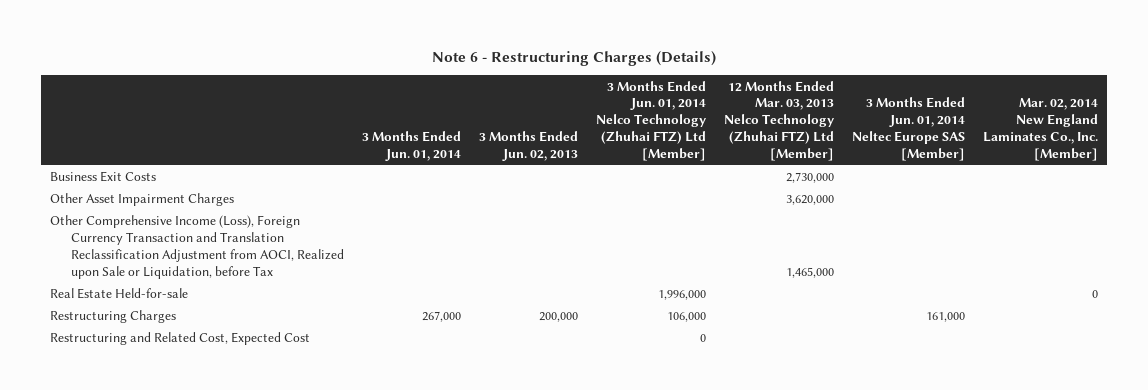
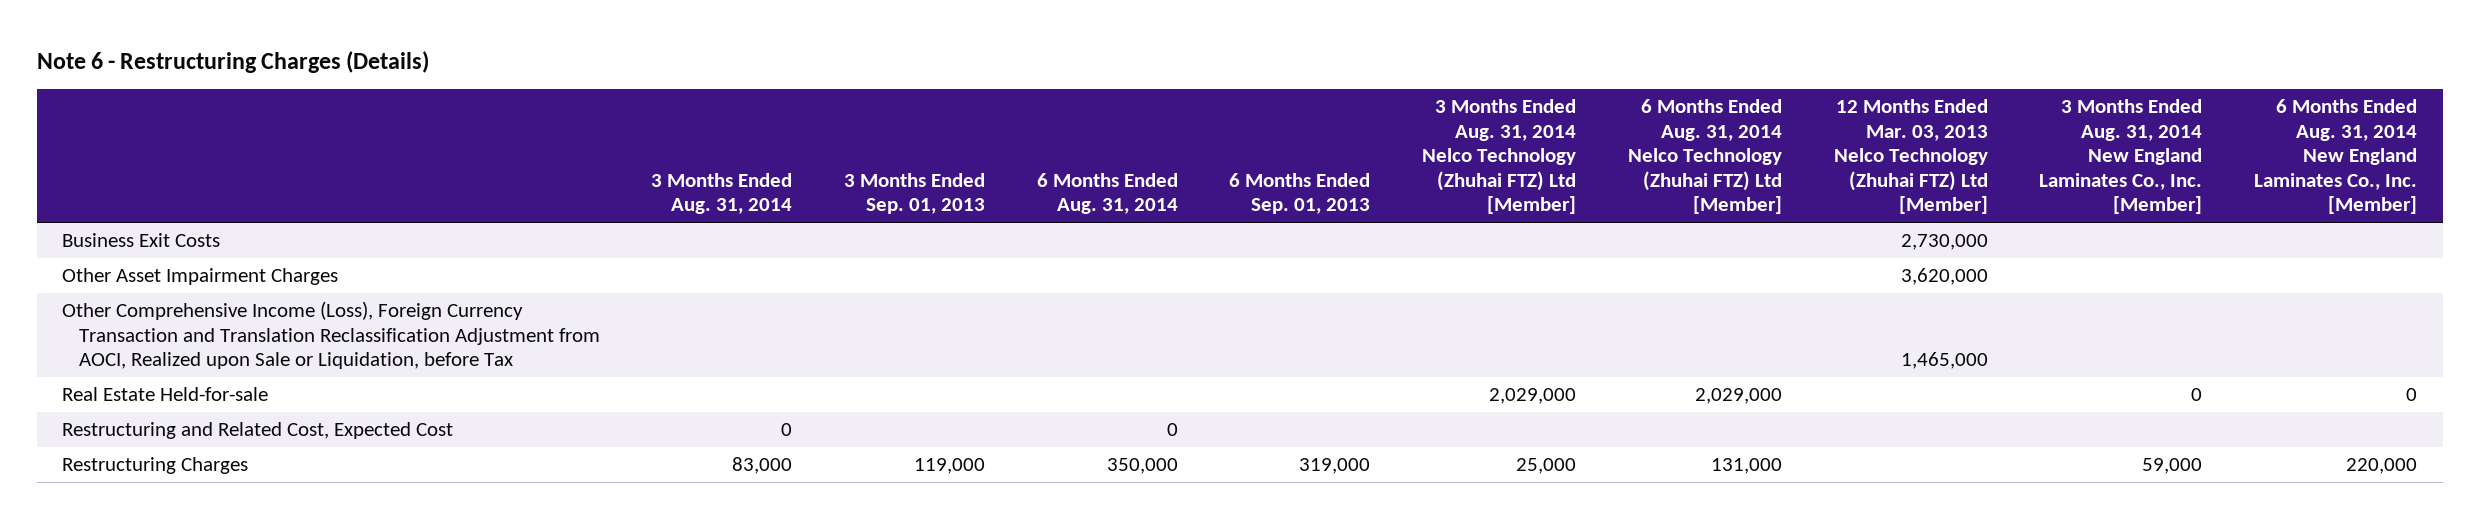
- | 3 Months Ended Jun. 01, 2014 | 3 Months Ended Jun. 02, 2013 | 3 Months Ended Jun. 01, 2014 Nelco Technology (Zhuhai FTZ) Ltd [Member] | 12 Months Ended Mar. 03, 2013 Nelco Technology (Zhuhai FTZ) Ltd [Member] | 3 Months Ended Jun. 01, 2014 Neltec Europe SAS [Member] | Mar. 02, 2014 New England Laminates Co., Inc. [Member]
+ | 3 Months Ended Aug. 31, 2014 | 3 Months Ended Sep. 01, 2013 | 6 Months Ended Aug. 31, 2014 | 6 Months Ended Sep. 01, 2013 | 3 Months Ended Aug. 31, 2014 Nelco Technology (Zhuhai FTZ) Ltd [Member] | 6 Months Ended Aug. 31, 2014 Nelco Technology (Zhuhai FTZ) Ltd [Member] | 12 Months Ended Mar. 03, 2013 Nelco Technology (Zhuhai FTZ) Ltd [Member] | 3 Months Ended Aug. 31, 2014 New England Laminates Co., Inc. [Member] | 6 Months Ended Aug. 31, 2014 New England Laminates Co., Inc. [Member]
moved down: Restructuring Charges | 83,000 | 119,000 | 350,000 | 319,000 | 25,000 | 131,000 | | 59,000 | 220,000

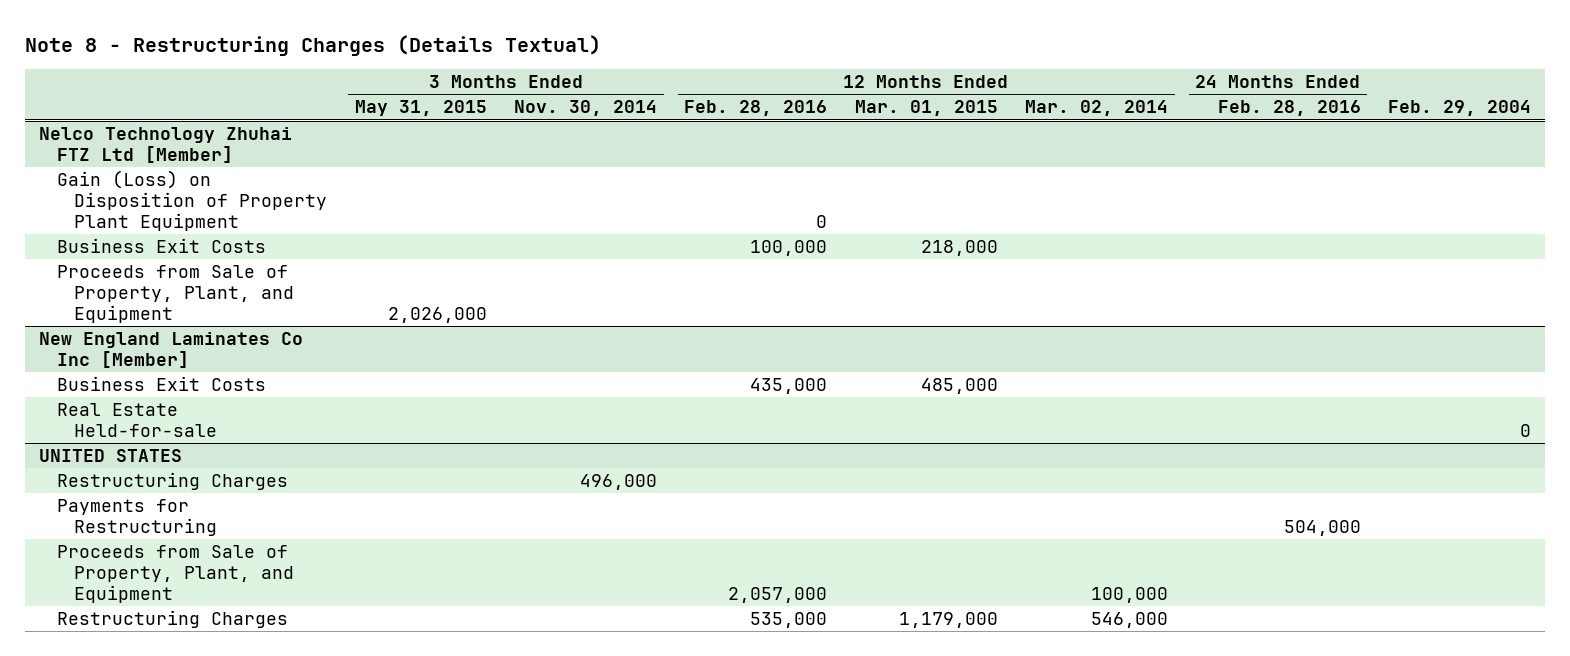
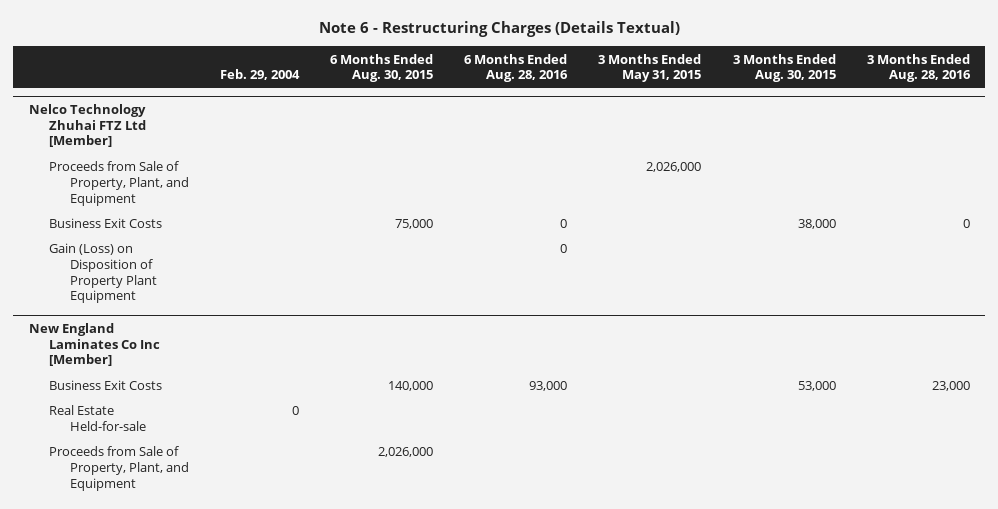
- Note 8 - Restructuring Charges (Details Textual)
+ Note 6 - Restructuring Charges (Details Textual)
- | 3 Months Ended May 31, 2015 | 3 Months Ended Nov. 30, 2014 | 12 Months Ended Feb. 28, 2016 | 12 Months Ended Mar. 01, 2015 | 12 Months Ended Mar. 02, 2014 | 24 Months Ended Feb. 28, 2016 | Feb. 29, 2004
+ | Feb. 29, 2004 | 6 Months Ended Aug. 30, 2015 | 6 Months Ended Aug. 28, 2016 | 3 Months Ended May 31, 2015 | 3 Months Ended Aug. 30, 2015 | 3 Months Ended Aug. 28, 2016
@ Nelco Technology Zhuhai FTZ Ltd [Member]
moved down: Business Exit Costs | | 75,000 | 0 | | 38,000 | 0
moved down: Gain (Loss) on Disposition of Property Plant Equipment | | | 0 | | |
- UNITED STATES
- Restructuring Charges | | 496,000 | | | | |
- Payments for Restructuring | | | | | | 504,000 |
- Proceeds from Sale of Property, Plant, and Equipment | | | 2,057,000 | | 100,000 | |
- Restructuring Charges | | | 535,000 | 1,179,000 | 546,000 | |
@ New England Laminates Co Inc [Member]
+ Proceeds from Sale of Property, Plant, and Equipment | | 2,026,000 | | | |

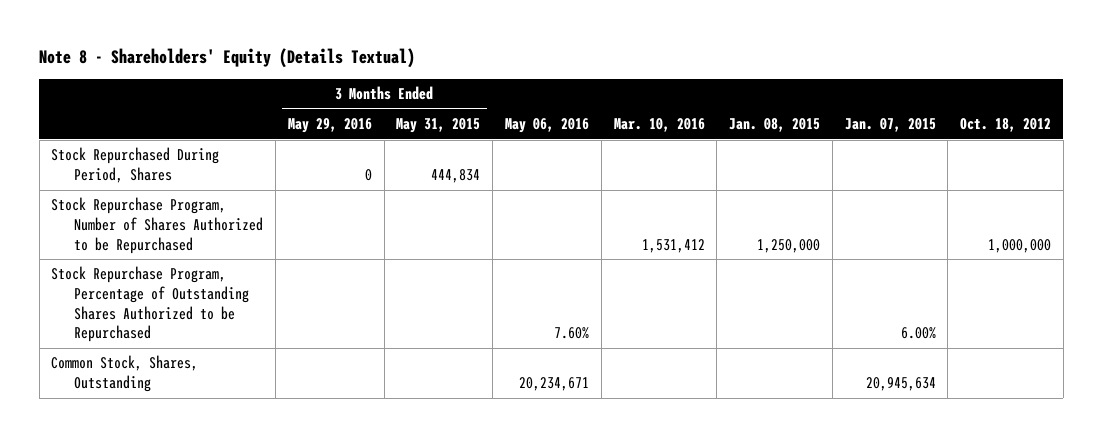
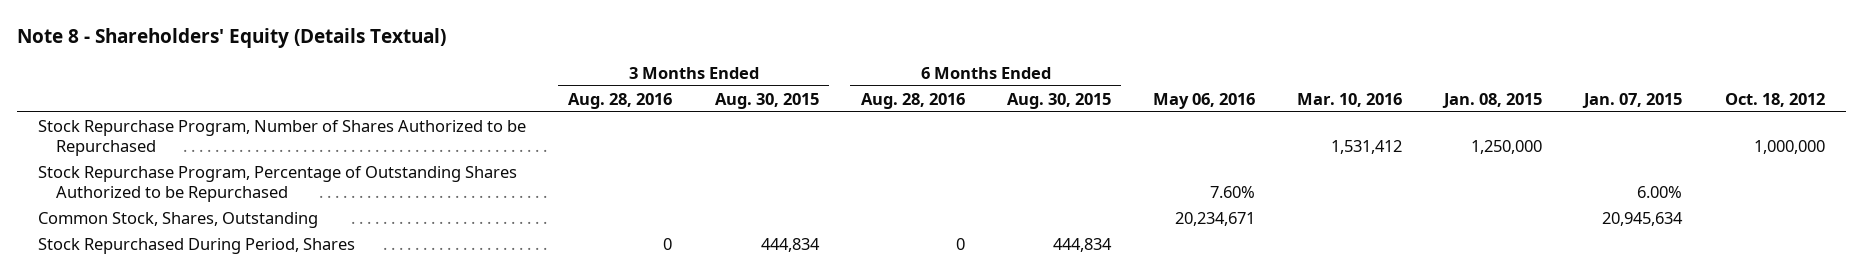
- | 3 Months Ended May 29, 2016 | 3 Months Ended May 31, 2015 | May 06, 2016 | Mar. 10, 2016 | Jan. 08, 2015 | Jan. 07, 2015 | Oct. 18, 2012
+ | 3 Months Ended Aug. 28, 2016 | 3 Months Ended Aug. 30, 2015 | 6 Months Ended Aug. 28, 2016 | 6 Months Ended Aug. 30, 2015 | May 06, 2016 | Mar. 10, 2016 | Jan. 08, 2015 | Jan. 07, 2015 | Oct. 18, 2012
moved down: Stock Repurchased During Period, Shares | 0 | 444,834 | 0 | 444,834 | | | | |

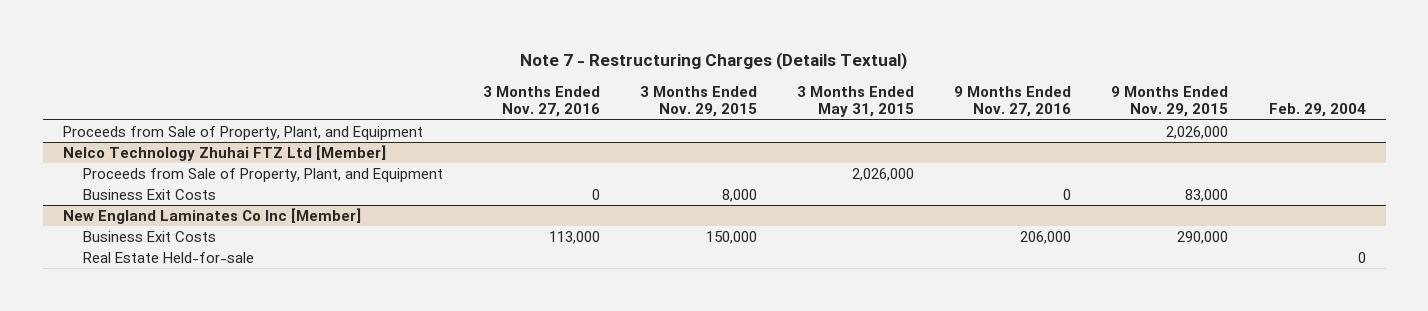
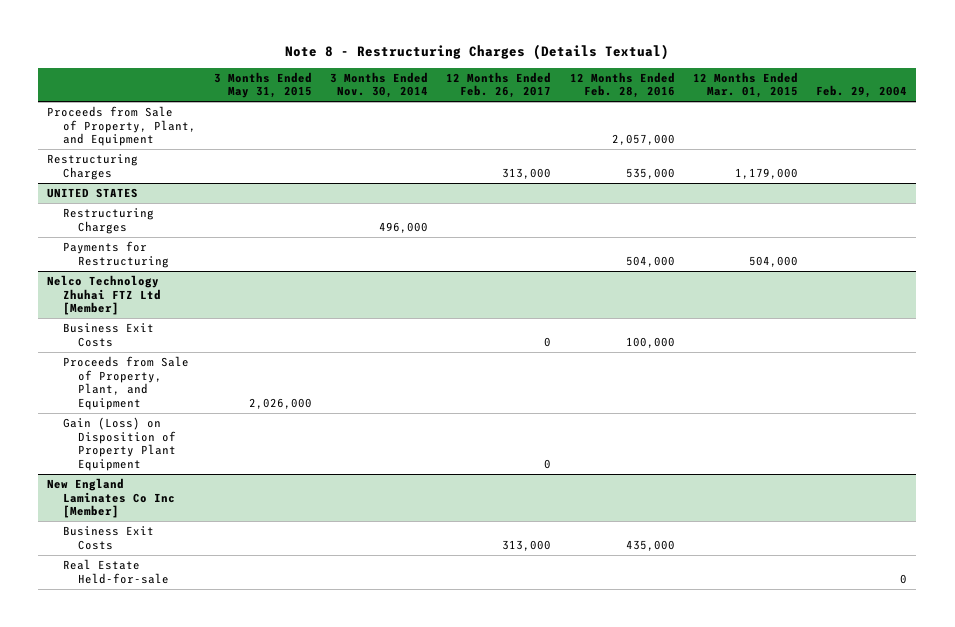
- Note 7 - Restructuring Charges (Details Textual)
+ Note 8 - Restructuring Charges (Details Textual)
- | 3 Months Ended Nov. 27, 2016 | 3 Months Ended Nov. 29, 2015 | 3 Months Ended May 31, 2015 | 9 Months Ended Nov. 27, 2016 | 9 Months Ended Nov. 29, 2015 | Feb. 29, 2004
+ | 3 Months Ended May 31, 2015 | 3 Months Ended Nov. 30, 2014 | 12 Months Ended Feb. 26, 2017 | 12 Months Ended Feb. 28, 2016 | 12 Months Ended Mar. 01, 2015 | Feb. 29, 2004
+ Restructuring Charges | | | 313,000 | 535,000 | 1,179,000 |
+ UNITED STATES
+ Restructuring Charges | | 496,000 | | | |
+ Payments for Restructuring | | | | 504,000 | 504,000 |
@ Nelco Technology Zhuhai FTZ Ltd [Member]
moved down: Proceeds from Sale of Property, Plant, and Equipment | 2,026,000 | | | | |
+ Gain (Loss) on Disposition of Property Plant Equipment | | | 0 | | |

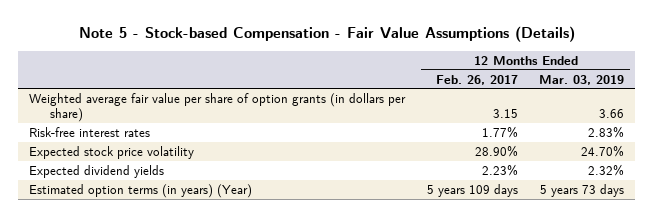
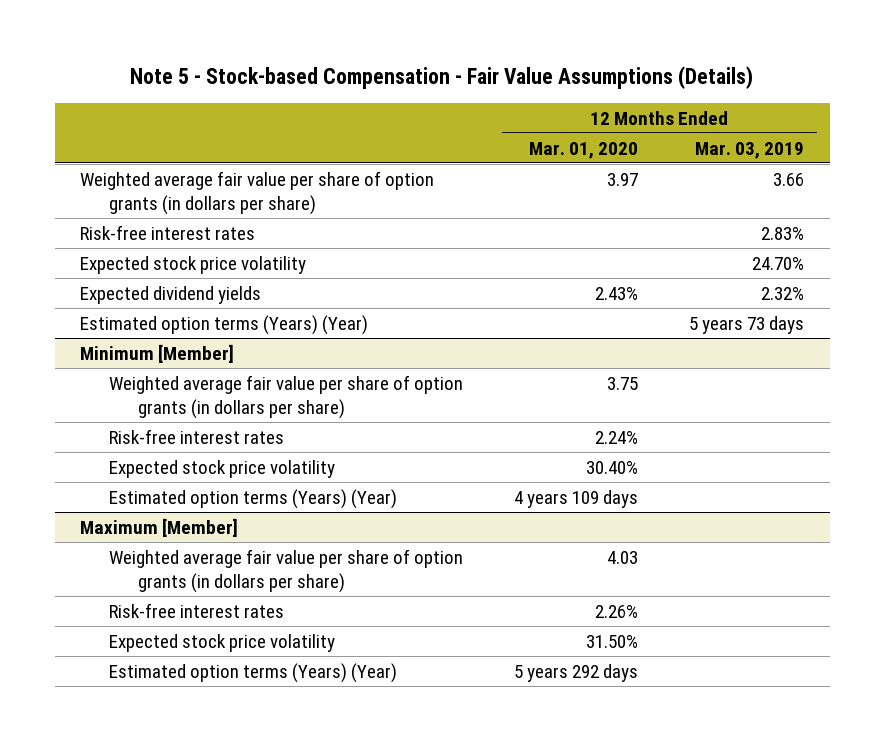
- | 12 Months Ended Feb. 26, 2017 | 12 Months Ended Mar. 03, 2019
+ | 12 Months Ended Mar. 01, 2020 | 12 Months Ended Mar. 03, 2019
- Estimated option terms (in years) (Year) | 5 years 109 days | 5 years 73 days
+ Estimated option terms (Years) (Year) | | 5 years 73 days
+ Minimum [Member]
+ Weighted average fair value per share of option grants (in dollars per share) | 3.75 |
+ Risk-free interest rates | 2.24% |
+ Expected stock price volatility | 30.40% |
+ Estimated option terms (Years) (Year) | 4 years 109 days |
+ Maximum [Member]
+ Weighted average fair value per share of option grants (in dollars per share) | 4.03 |
+ Risk-free interest rates | 2.26% |
+ Expected stock price volatility | 31.50% |
+ Estimated option terms (Years) (Year) | 5 years 292 days |

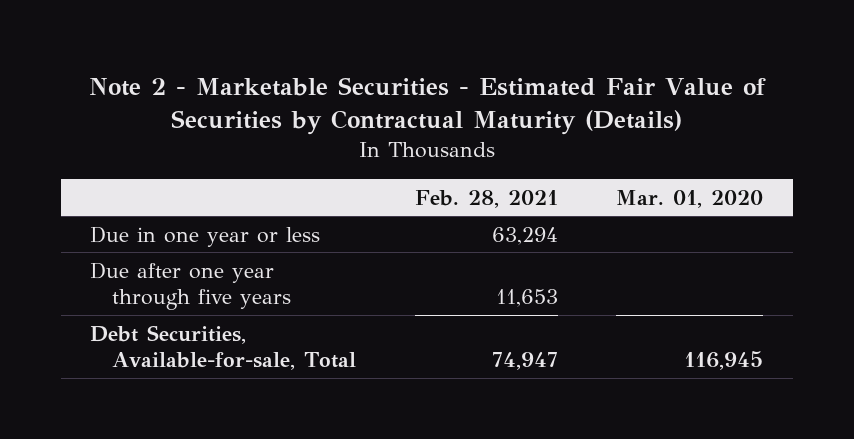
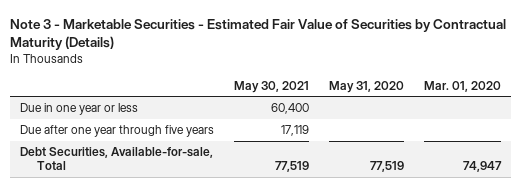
- Note 2 - Marketable Securities - Estimated Fair Value of Securities by Contractual Maturity (Details)
+ Note 3 - Marketable Securities - Estimated Fair Value of Securities by Contractual Maturity (Details)
- | Feb. 28, 2021 | Mar. 01, 2020
+ | May 30, 2021 | May 31, 2020 | Mar. 01, 2020
- Debt Securities, Available-for-sale, Total | 74,947 | 116,945
+ Debt Securities, Available-for-sale, Total | 77,519 | 77,519 | 74,947

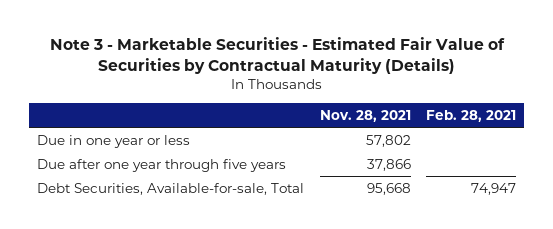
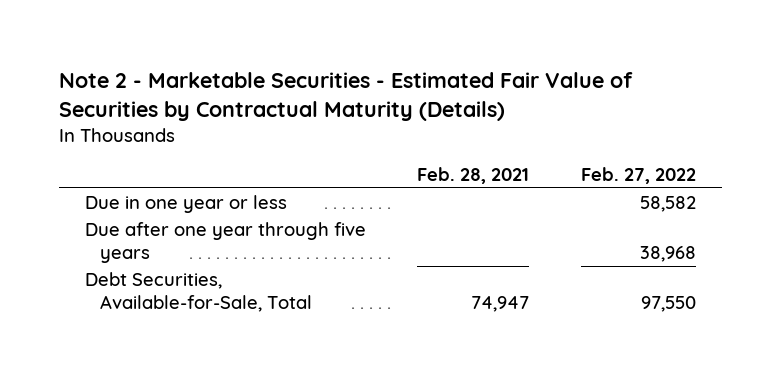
- Note 3 - Marketable Securities - Estimated Fair Value of Securities by Contractual Maturity (Details)
+ Note 2 - Marketable Securities - Estimated Fair Value of Securities by Contractual Maturity (Details)
- | Nov. 28, 2021 | Feb. 28, 2021
+ | Feb. 28, 2021 | Feb. 27, 2022
- Debt Securities, Available-for-sale, Total | 95,668 | 74,947
+ Debt Securities, Available-for-Sale, Total | 74,947 | 97,550

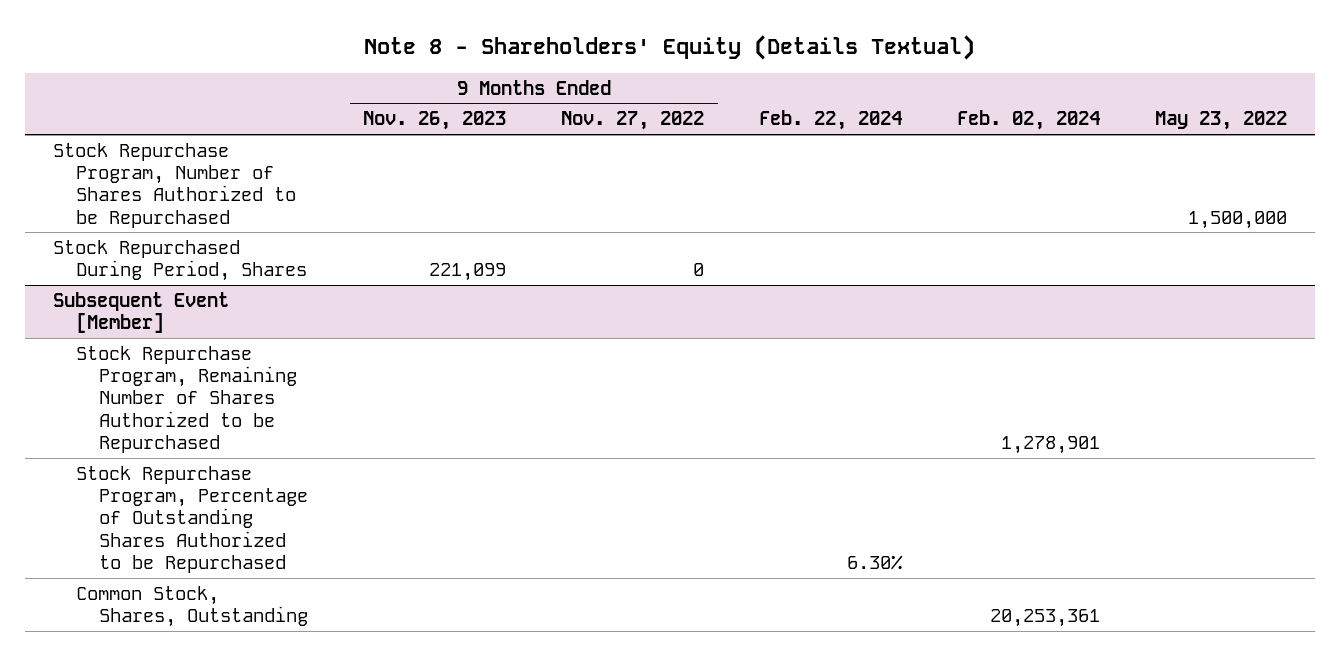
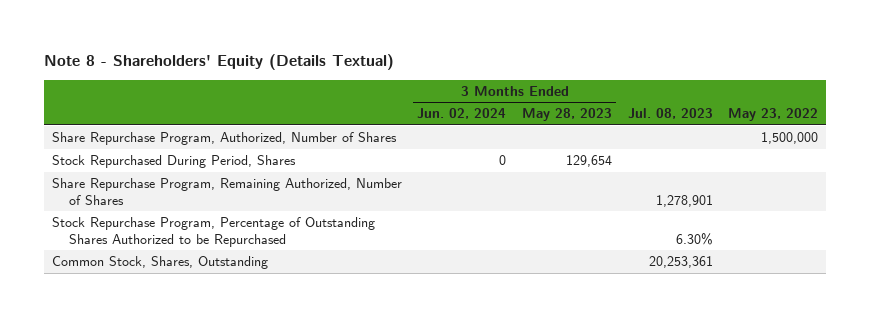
- | 9 Months Ended Nov. 26, 2023 | 9 Months Ended Nov. 27, 2022 | Feb. 22, 2024 | Feb. 02, 2024 | May 23, 2022
+ | 3 Months Ended Jun. 02, 2024 | 3 Months Ended May 28, 2023 | Jul. 08, 2023 | May 23, 2022
- Stock Repurchase Program, Number of Shares Authorized to be Repurchased | | | | | 1,500,000
+ Share Repurchase Program, Authorized, Number of Shares | | | | 1,500,000
- Subsequent Event [Member]
- Stock Repurchase Program, Remaining Number of Shares Authorized to be Repurchased | | | | 1,278,901 |
- Stock Repurchase Program, Percentage of Outstanding Shares Authorized to be Repurchased | | | 6.30% | |
- Common Stock, Shares, Outstanding | | | | 20,253,361 |
+ Share Repurchase Program, Remaining Authorized, Number of Shares | | | 1,278,901 |
+ Stock Repurchase Program, Percentage of Outstanding Shares Authorized to be Repurchased | | | 6.30% |
+ Common Stock, Shares, Outstanding | | | 20,253,361 |

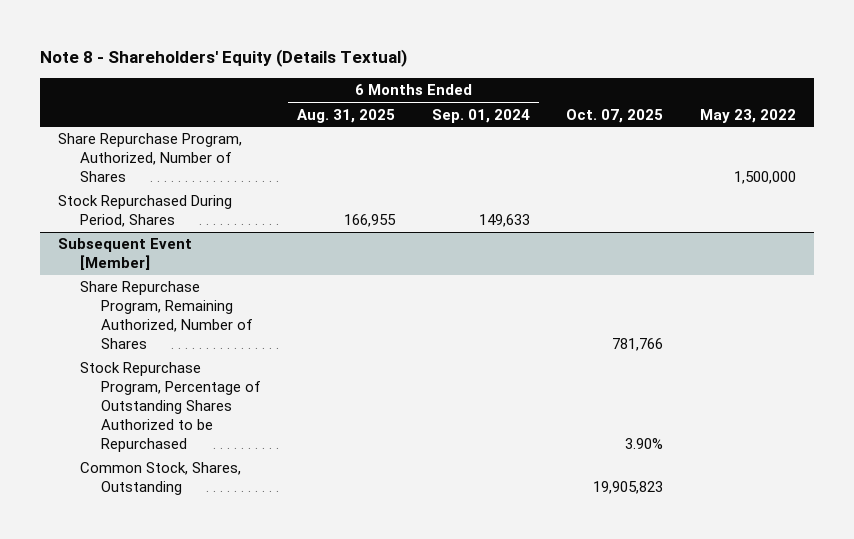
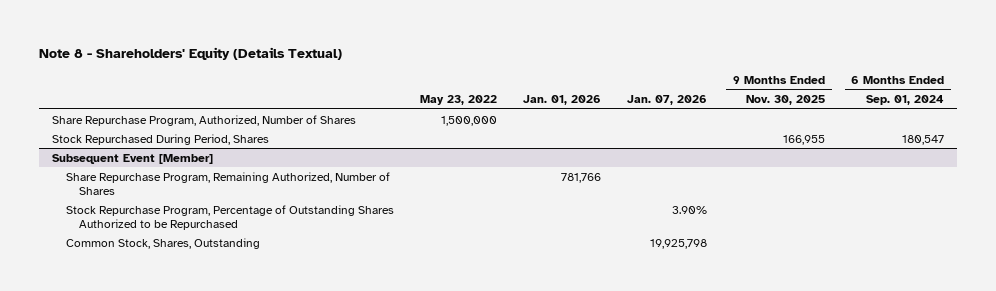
- | 6 Months Ended Aug. 31, 2025 | 6 Months Ended Sep. 01, 2024 | Oct. 07, 2025 | May 23, 2022
+ | May 23, 2022 | Jan. 01, 2026 | Jan. 07, 2026 | 9 Months Ended Nov. 30, 2025 | 6 Months Ended Sep. 01, 2024
- Stock Repurchased During Period, Shares | 166,955 | 149,633 | |
+ Stock Repurchased During Period, Shares | | | | 166,955 | 180,547

